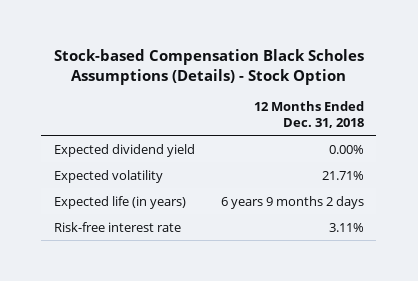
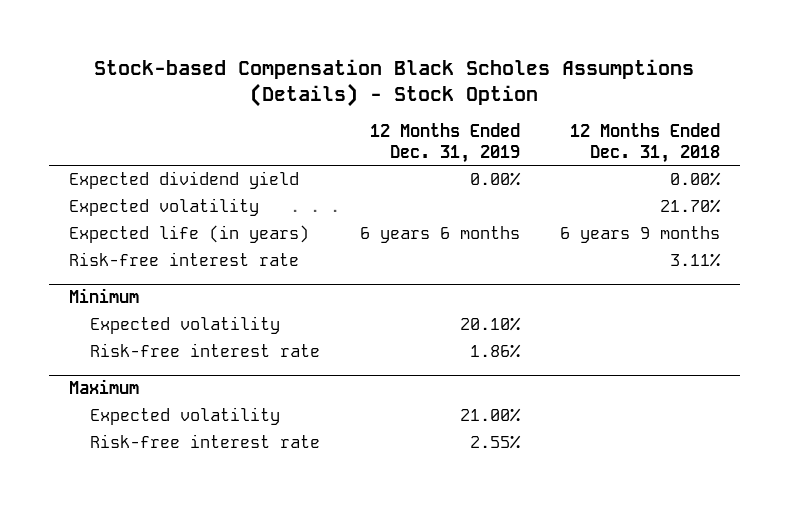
- | 12 Months Ended Dec. 31, 2018
+ | 12 Months Ended Dec. 31, 2019 | 12 Months Ended Dec. 31, 2018
- Expected volatility | 21.71%
- Expected life (in years) | 6 years 9 months 2 days
+ Expected volatility | | 21.70%
+ Expected life (in years) | 6 years 6 months | 6 years 9 months
+ Minimum
+ Expected volatility | 20.10% |
+ Risk-free interest rate | 1.86% |
+ Maximum
+ Expected volatility | 21.00% |
+ Risk-free interest rate | 2.55% |

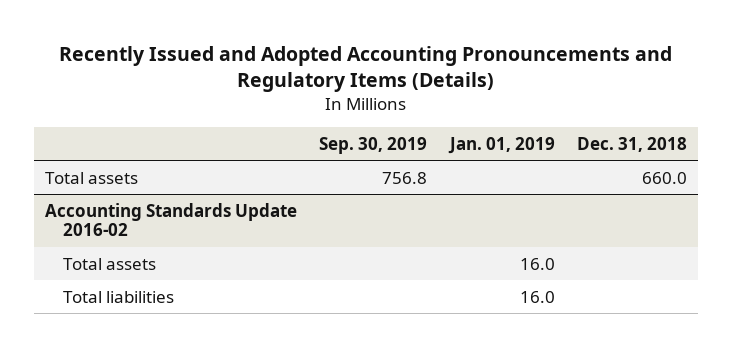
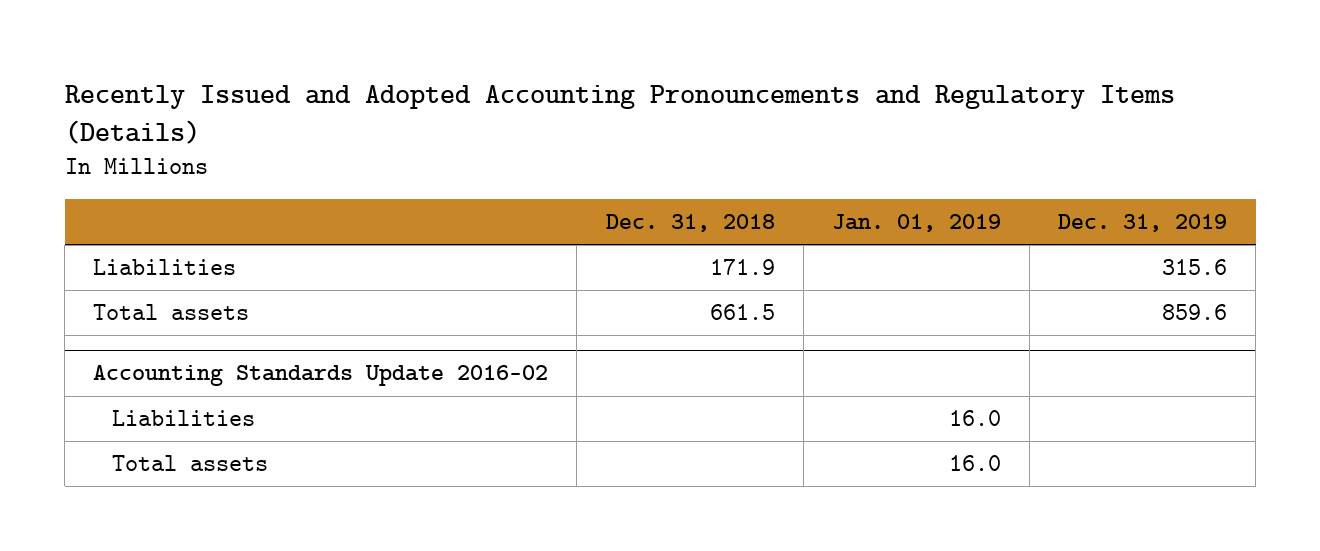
- | Sep. 30, 2019 | Jan. 01, 2019 | Dec. 31, 2018
+ | Dec. 31, 2018 | Jan. 01, 2019 | Dec. 31, 2019
- Total assets | 756.8 | | 660.0
+ Liabilities | 171.9 | | 315.6
+ Total assets | 661.5 | | 859.6
@ Accounting Standards Update 2016-02
+ Liabilities | | 16.0 |
- Total liabilities | | 16.0 |

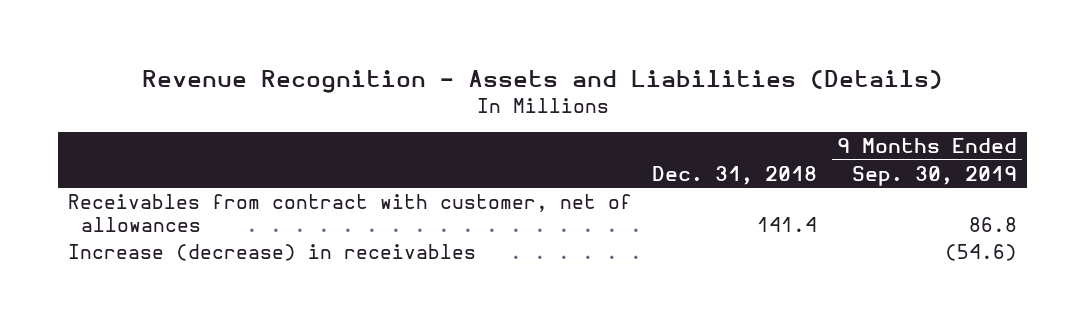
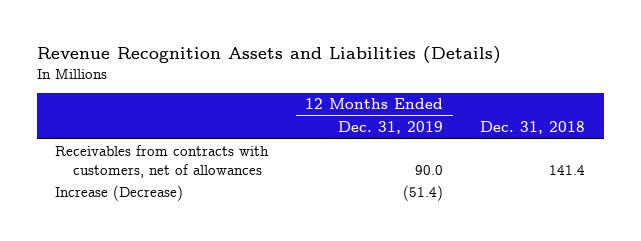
- Revenue Recognition - Assets and Liabilities (Details)
+ Revenue Recognition Assets and Liabilities (Details)
- | Dec. 31, 2018 | 9 Months Ended Sep. 30, 2019
+ | 12 Months Ended Dec. 31, 2019 | Dec. 31, 2018
- Receivables from contract with customer, net of allowances | 141.4 | 86.8
- Increase (decrease) in receivables | | (54.6)
+ Receivables from contracts with customers, net of allowances | 90.0 | 141.4
+ Increase (Decrease) | (51.4) |

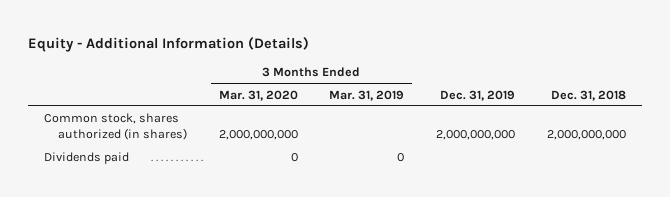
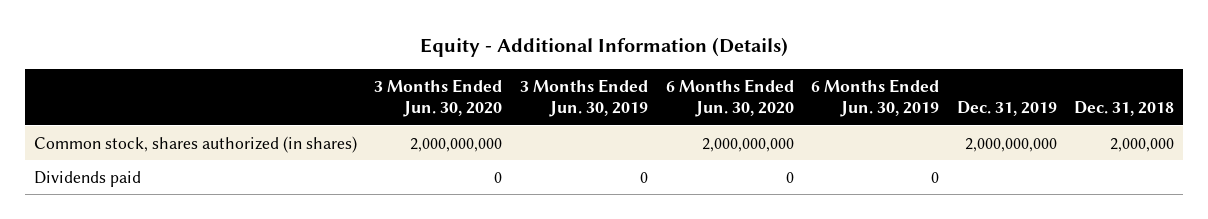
- | 3 Months Ended Mar. 31, 2020 | 3 Months Ended Mar. 31, 2019 | Dec. 31, 2019 | Dec. 31, 2018
+ | 3 Months Ended Jun. 30, 2020 | 3 Months Ended Jun. 30, 2019 | 6 Months Ended Jun. 30, 2020 | 6 Months Ended Jun. 30, 2019 | Dec. 31, 2019 | Dec. 31, 2018
- Common stock, shares authorized (in shares) | 2,000,000,000 | | 2,000,000,000 | 2,000,000,000
+ Common stock, shares authorized (in shares) | 2,000,000,000 | | 2,000,000,000 | | 2,000,000,000 | 2,000,000

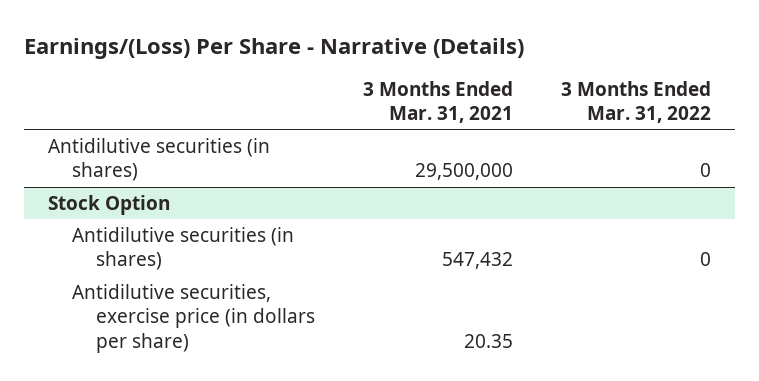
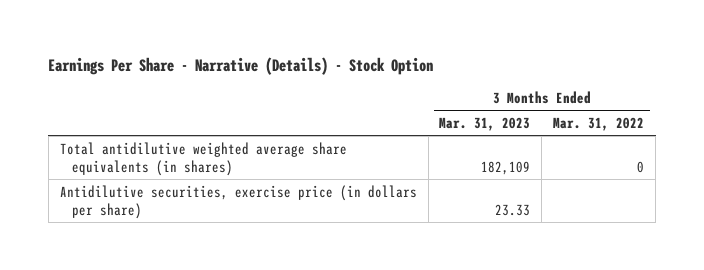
- Earnings/(Loss) Per Share - Narrative (Details)
+ Earnings Per Share - Narrative (Details) - Stock Option
- | 3 Months Ended Mar. 31, 2021 | 3 Months Ended Mar. 31, 2022
+ | 3 Months Ended Mar. 31, 2023 | 3 Months Ended Mar. 31, 2022
- Antidilutive securities (in shares) | 29,500,000 | 0
- Stock Option
- Antidilutive securities (in shares) | 547,432 | 0
- Antidilutive securities, exercise price (in dollars per share) | 20.35 |
+ Total antidilutive weighted average share equivalents (in shares) | 182,109 | 0
+ Antidilutive securities, exercise price (in dollars per share) | 23.33 |

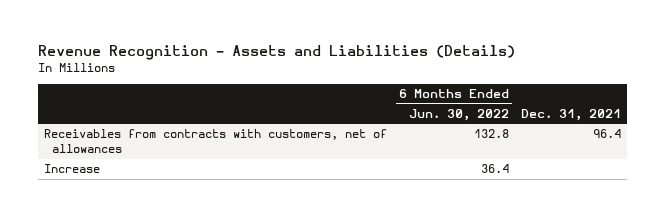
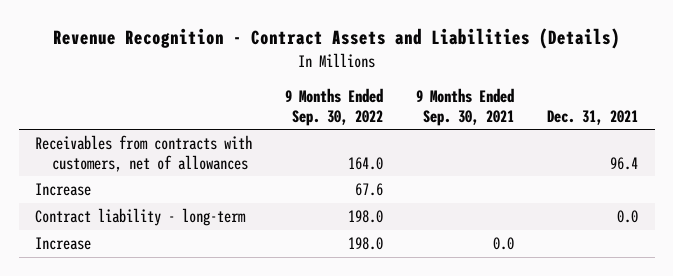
- Revenue Recognition - Assets and Liabilities (Details)
+ Revenue Recognition - Contract Assets and Liabilities (Details)
- | 6 Months Ended Jun. 30, 2022 | Dec. 31, 2021
+ | 9 Months Ended Sep. 30, 2022 | 9 Months Ended Sep. 30, 2021 | Dec. 31, 2021
+ Contract liability - long-term | 198.0 | | 0.0
+ Increase | 198.0 | 0.0 |

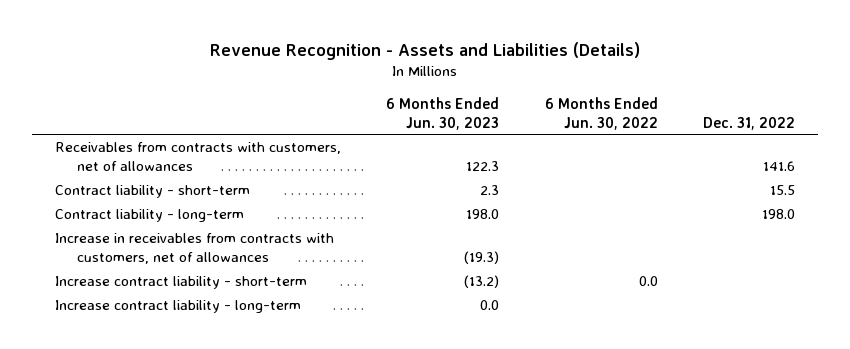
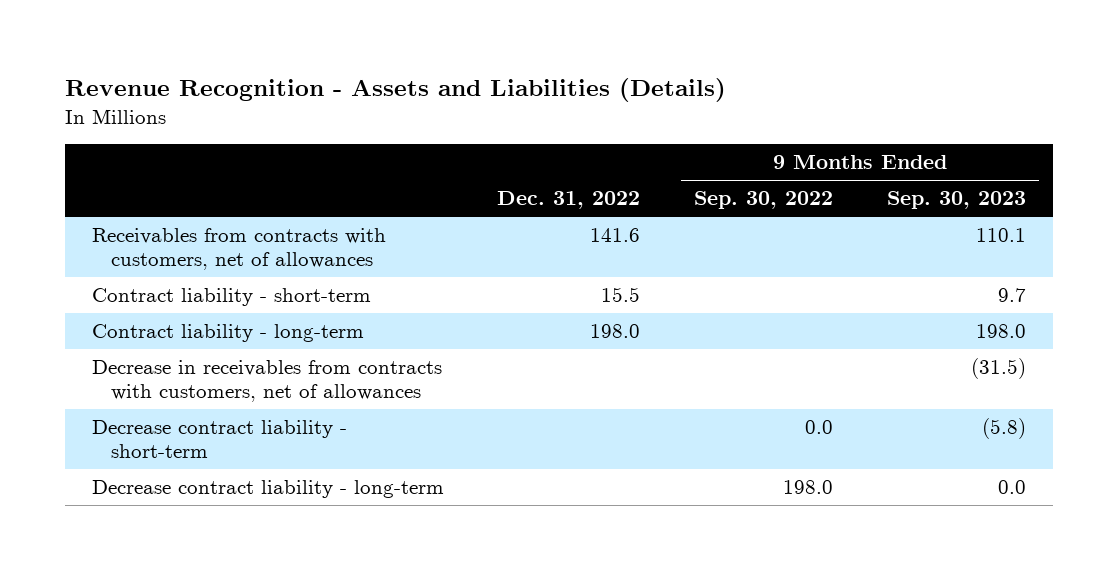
- | 6 Months Ended Jun. 30, 2023 | 6 Months Ended Jun. 30, 2022 | Dec. 31, 2022
+ | Dec. 31, 2022 | 9 Months Ended Sep. 30, 2022 | 9 Months Ended Sep. 30, 2023
- Increase in receivables from contracts with customers, net of allowances | (19.3) | |
- Increase contract liability - short-term | (13.2) | 0.0 |
- Increase contract liability - long-term | 0.0 | |
+ Decrease in receivables from contracts with customers, net of allowances | | | (31.5)
+ Decrease contract liability - short-term | | 0.0 | (5.8)
+ Decrease contract liability - long-term | | 198.0 | 0.0

